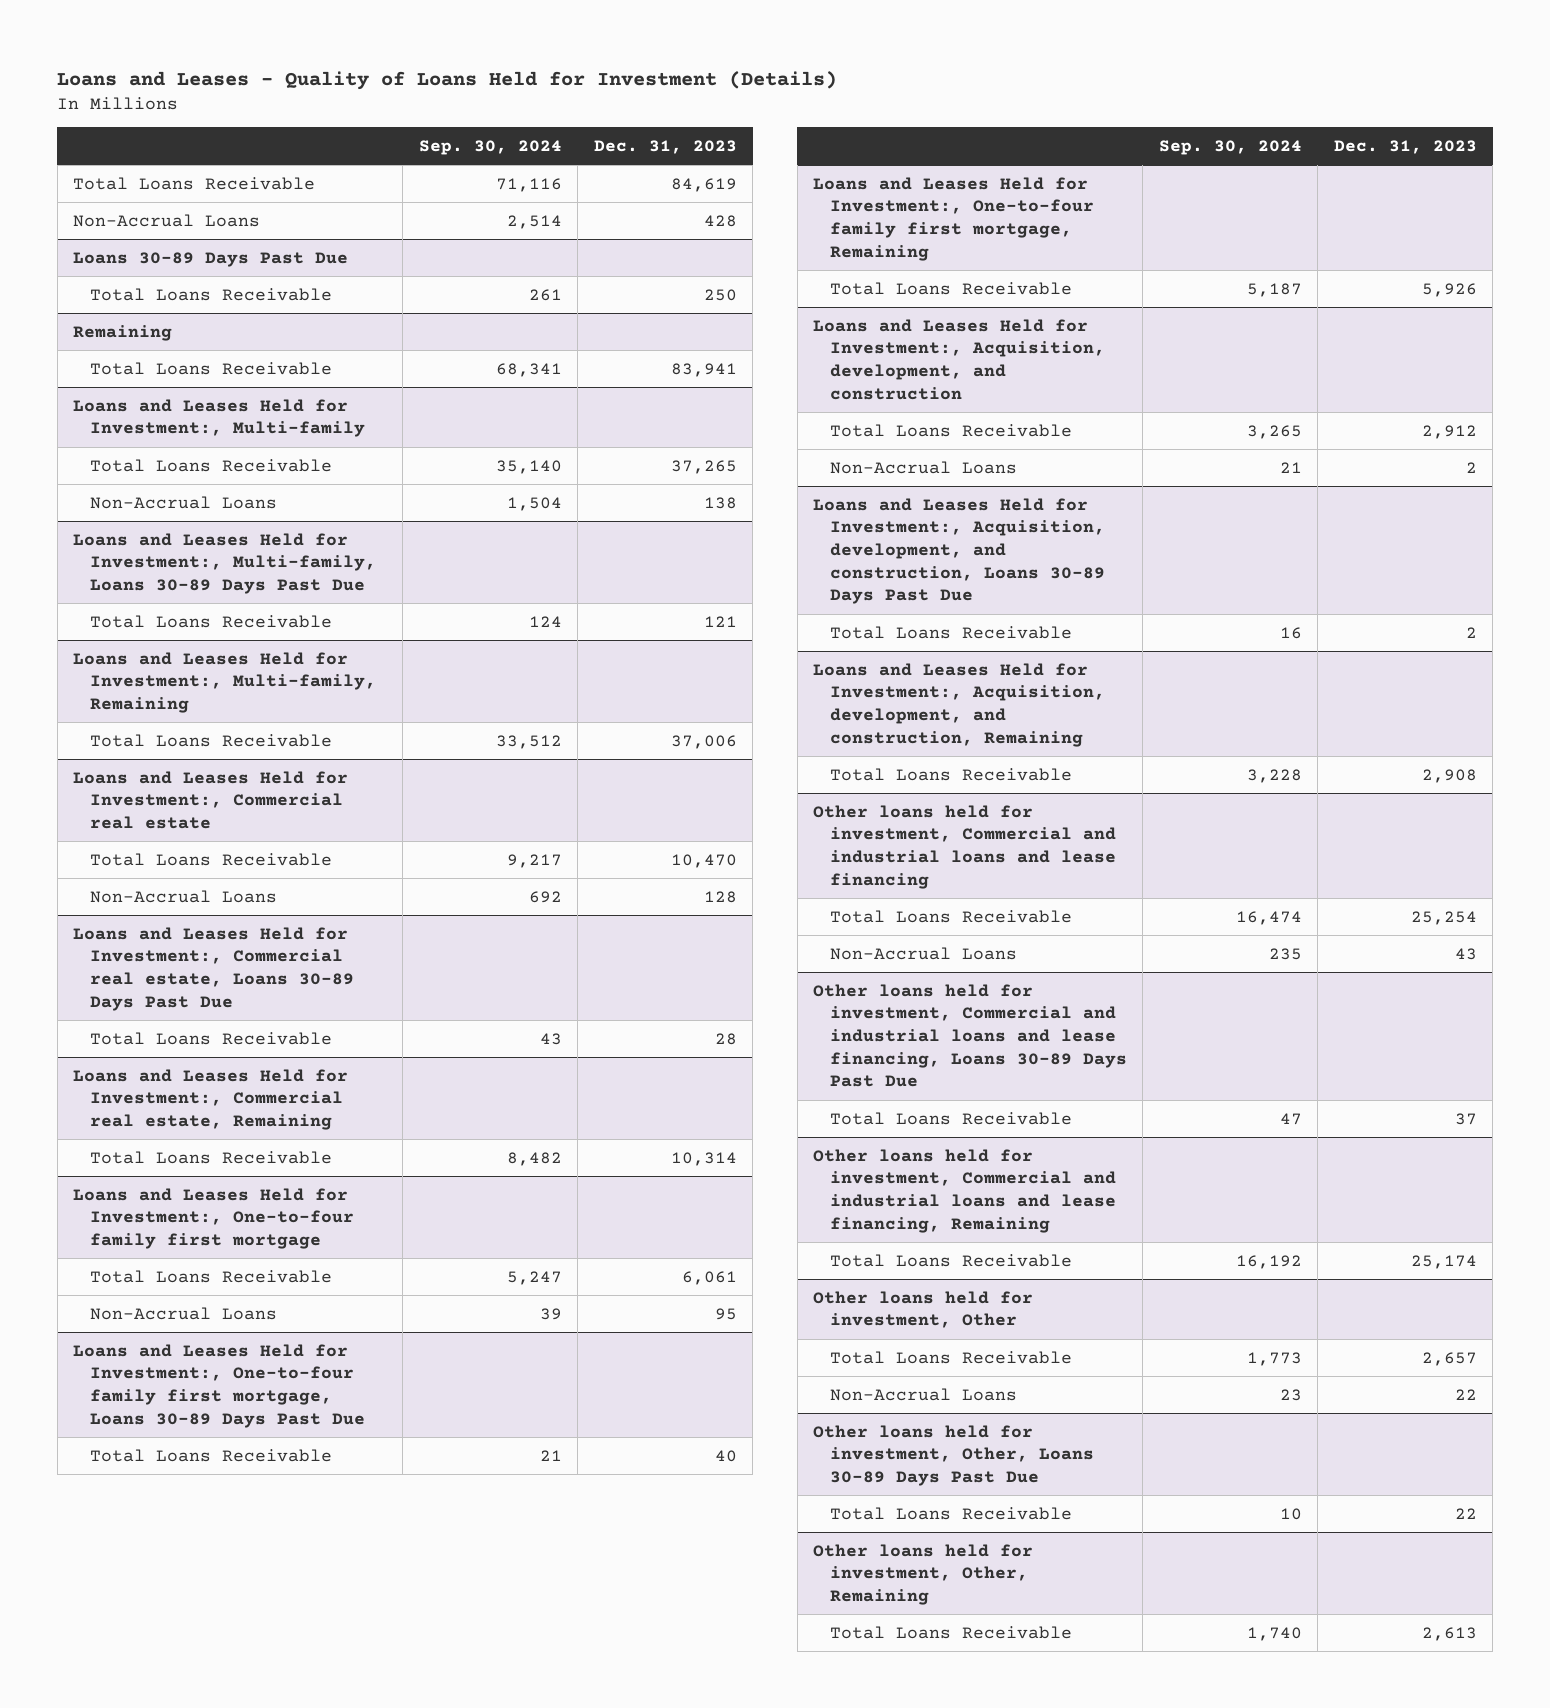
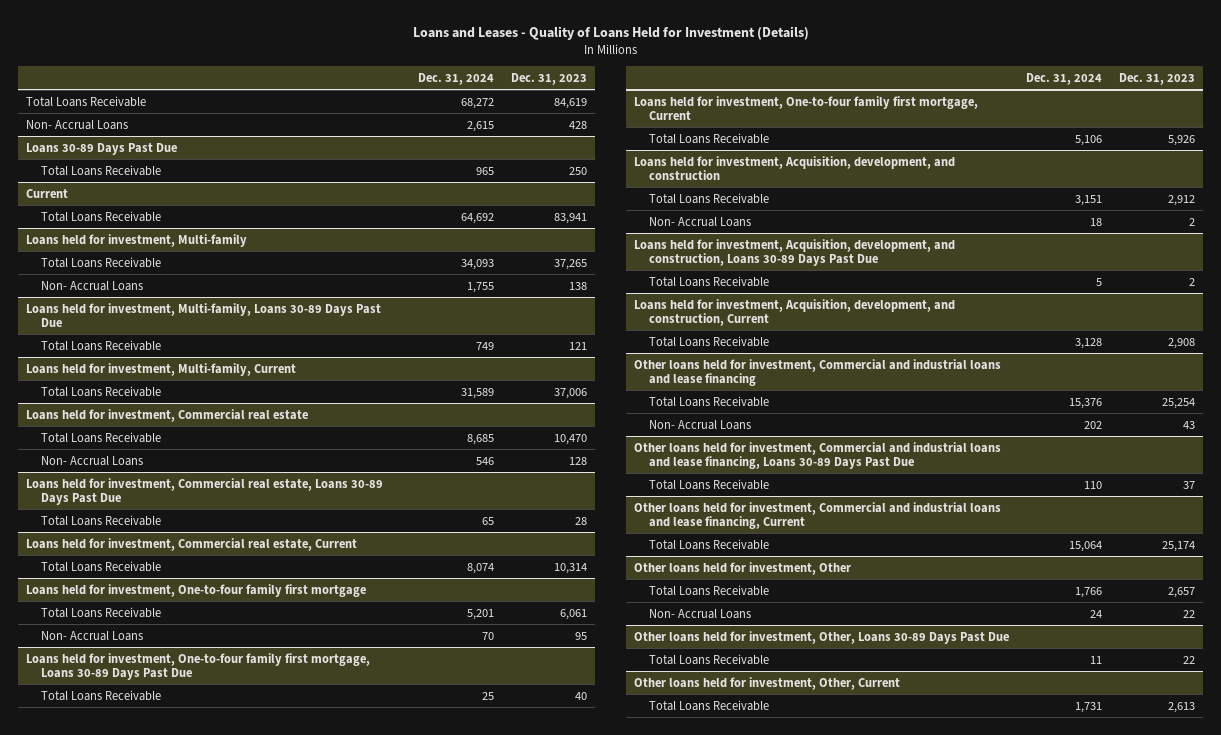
- | Sep. 30, 2024 | Dec. 31, 2023
+ | Dec. 31, 2024 | Dec. 31, 2023
- Non-Accrual Loans | 2,514 | 428
+ Non- Accrual Loans | 2,615 | 428
- Remaining
+ Current
- Loans and Leases Held for Investment:, Multi-family
+ Loans held for investment, Multi-family
- Non-Accrual Loans | 1,504 | 138
- Loans and Leases Held for Investment:, Multi-family, Loans 30-89 Days Past Due
+ Non- Accrual Loans | 1,755 | 138
+ Loans held for investment, Multi-family, Loans 30-89 Days Past Due
- Loans and Leases Held for Investment:, Multi-family, Remaining
+ Loans held for investment, Multi-family, Current
- Loans and Leases Held for Investment:, Commercial real estate
+ Loans held for investment, Commercial real estate
- Non-Accrual Loans | 692 | 128
- Loans and Leases Held for Investment:, Commercial real estate, Loans 30-89 Days Past Due
+ Non- Accrual Loans | 546 | 128
+ Loans held for investment, Commercial real estate, Loans 30-89 Days Past Due
- Loans and Leases Held for Investment:, Commercial real estate, Remaining
+ Loans held for investment, Commercial real estate, Current
- Loans and Leases Held for Investment:, One-to-four family first mortgage
+ Loans held for investment, One-to-four family first mortgage
- Non-Accrual Loans | 39 | 95
- Loans and Leases Held for Investment:, One-to-four family first mortgage, Loans 30-89 Days Past Due
+ Non- Accrual Loans | 70 | 95
+ Loans held for investment, One-to-four family first mortgage, Loans 30-89 Days Past Due
- Loans and Leases Held for Investment:, One-to-four family first mortgage, Remaining
+ Loans held for investment, One-to-four family first mortgage, Current
- Loans and Leases Held for Investment:, Acquisition, development, and construction
+ Loans held for investment, Acquisition, development, and construction
- Non-Accrual Loans | 21 | 2
- Loans and Leases Held for Investment:, Acquisition, development, and construction, Loans 30-89 Days Past Due
+ Non- Accrual Loans | 18 | 2
+ Loans held for investment, Acquisition, development, and construction, Loans 30-89 Days Past Due
- Loans and Leases Held for Investment:, Acquisition, development, and construction, Remaining
+ Loans held for investment, Acquisition, development, and construction, Current
@ Other loans held for investment, Commercial and industrial loans and lease financing
- Non-Accrual Loans | 235 | 43
+ Non- Accrual Loans | 202 | 43
- Other loans held for investment, Commercial and industrial loans and lease financing, Remaining
+ Other loans held for investment, Commercial and industrial loans and lease financing, Current
@ Other loans held for investment, Other
- Non-Accrual Loans | 23 | 22
+ Non- Accrual Loans | 24 | 22
- Other loans held for investment, Other, Remaining
+ Other loans held for investment, Other, Current

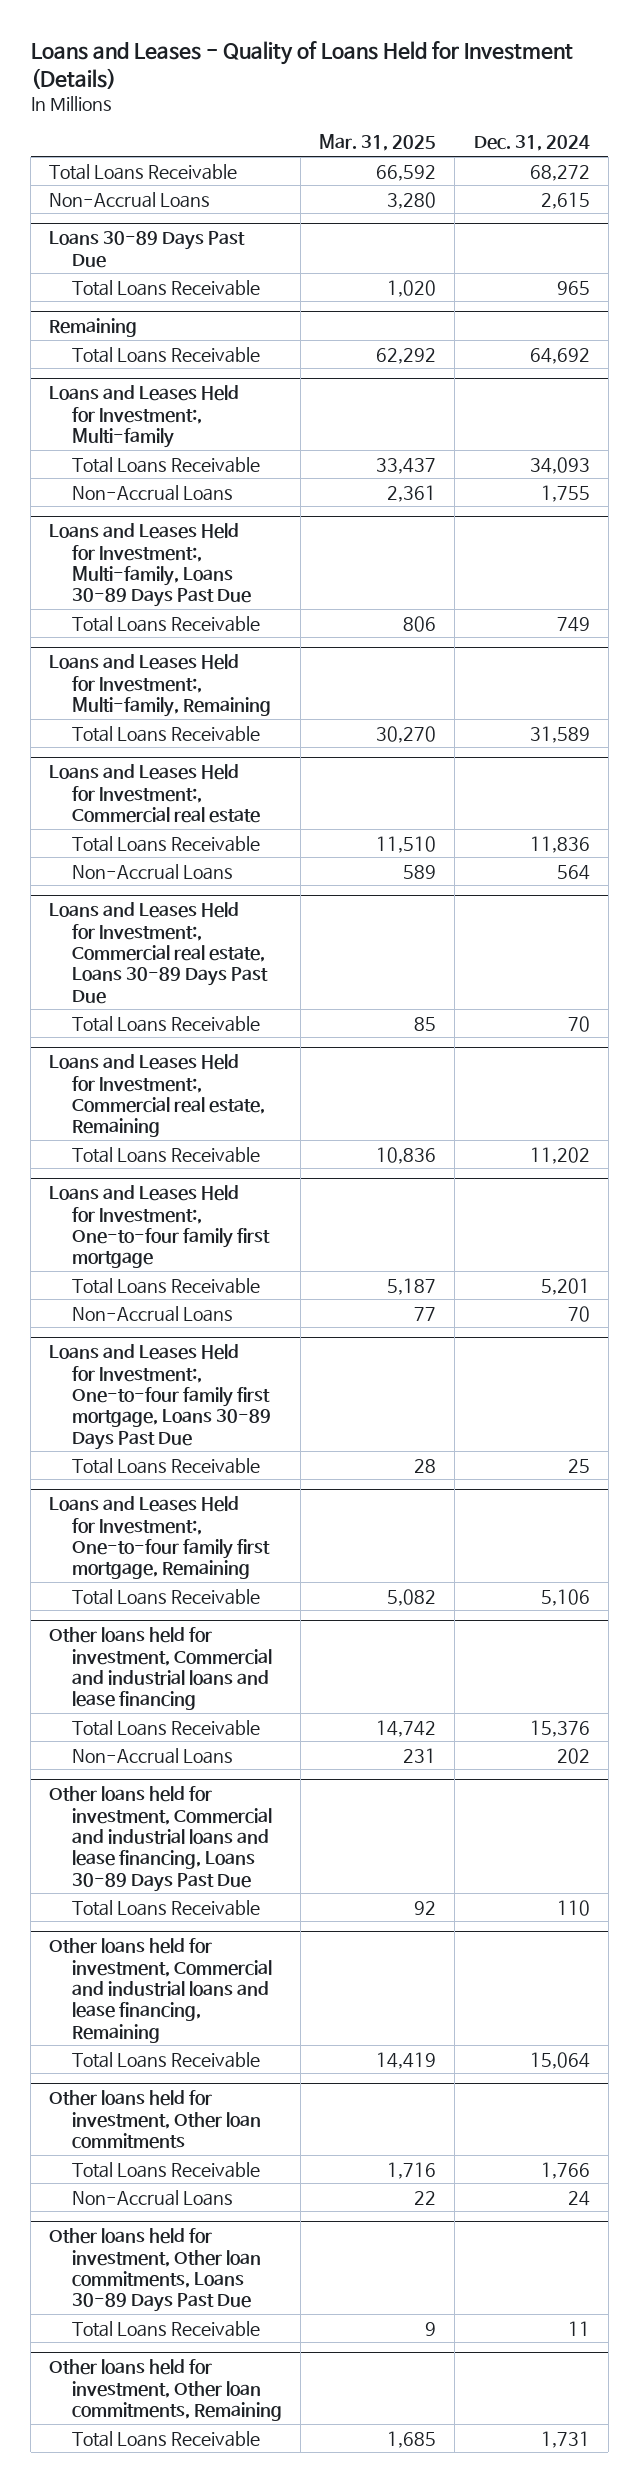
- | Dec. 31, 2024 | Dec. 31, 2023
+ | Mar. 31, 2025 | Dec. 31, 2024
- Non- Accrual Loans | 2,615 | 428
+ Non-Accrual Loans | 3,280 | 2,615
- Current
+ Remaining
- Loans held for investment, Multi-family
+ Loans and Leases Held for Investment:, Multi-family
- Non- Accrual Loans | 1,755 | 138
- Loans held for investment, Multi-family, Loans 30-89 Days Past Due
+ Non-Accrual Loans | 2,361 | 1,755
+ Loans and Leases Held for Investment:, Multi-family, Loans 30-89 Days Past Due
- Loans held for investment, Multi-family, Current
+ Loans and Leases Held for Investment:, Multi-family, Remaining
- Loans held for investment, Commercial real estate
- Total Loans Receivable | 8,685 | 10,470
- Non- Accrual Loans | 546 | 128
- Loans held for investment, Commercial real estate, Loans 30-89 Days Past Due
- Total Loans Receivable | 65 | 28
- Loans held for investment, Commercial real estate, Current
- Total Loans Receivable | 8,074 | 10,314
- Loans held for investment, One-to-four family first mortgage
+ Loans and Leases Held for Investment:, Commercial real estate
+ Total Loans Receivable | 11,510 | 11,836
+ Non-Accrual Loans | 589 | 564
+ Loans and Leases Held for Investment:, Commercial real estate, Loans 30-89 Days Past Due
+ Total Loans Receivable | 85 | 70
+ Loans and Leases Held for Investment:, Commercial real estate, Remaining
+ Total Loans Receivable | 10,836 | 11,202
+ Loans and Leases Held for Investment:, One-to-four family first mortgage
- Non- Accrual Loans | 70 | 95
- Loans held for investment, One-to-four family first mortgage, Loans 30-89 Days Past Due
+ Non-Accrual Loans | 77 | 70
+ Loans and Leases Held for Investment:, One-to-four family first mortgage, Loans 30-89 Days Past Due
- Loans held for investment, One-to-four family first mortgage, Current
+ Loans and Leases Held for Investment:, One-to-four family first mortgage, Remaining
- Loans held for investment, Acquisition, development, and construction
- Total Loans Receivable | 3,151 | 2,912
- Non- Accrual Loans | 18 | 2
- Loans held for investment, Acquisition, development, and construction, Loans 30-89 Days Past Due
- Total Loans Receivable | 5 | 2
- Loans held for investment, Acquisition, development, and construction, Current
- Total Loans Receivable | 3,128 | 2,908
@ Other loans held for investment, Commercial and industrial loans and lease financing
- Non- Accrual Loans | 202 | 43
+ Non-Accrual Loans | 231 | 202
- Other loans held for investment, Commercial and industrial loans and lease financing, Current
+ Other loans held for investment, Commercial and industrial loans and lease financing, Remaining
- Other loans held for investment, Other
+ Other loans held for investment, Other loan commitments
- Non- Accrual Loans | 24 | 22
- Other loans held for investment, Other, Loans 30-89 Days Past Due
+ Non-Accrual Loans | 22 | 24
+ Other loans held for investment, Other loan commitments, Loans 30-89 Days Past Due
- Other loans held for investment, Other, Current
+ Other loans held for investment, Other loan commitments, Remaining

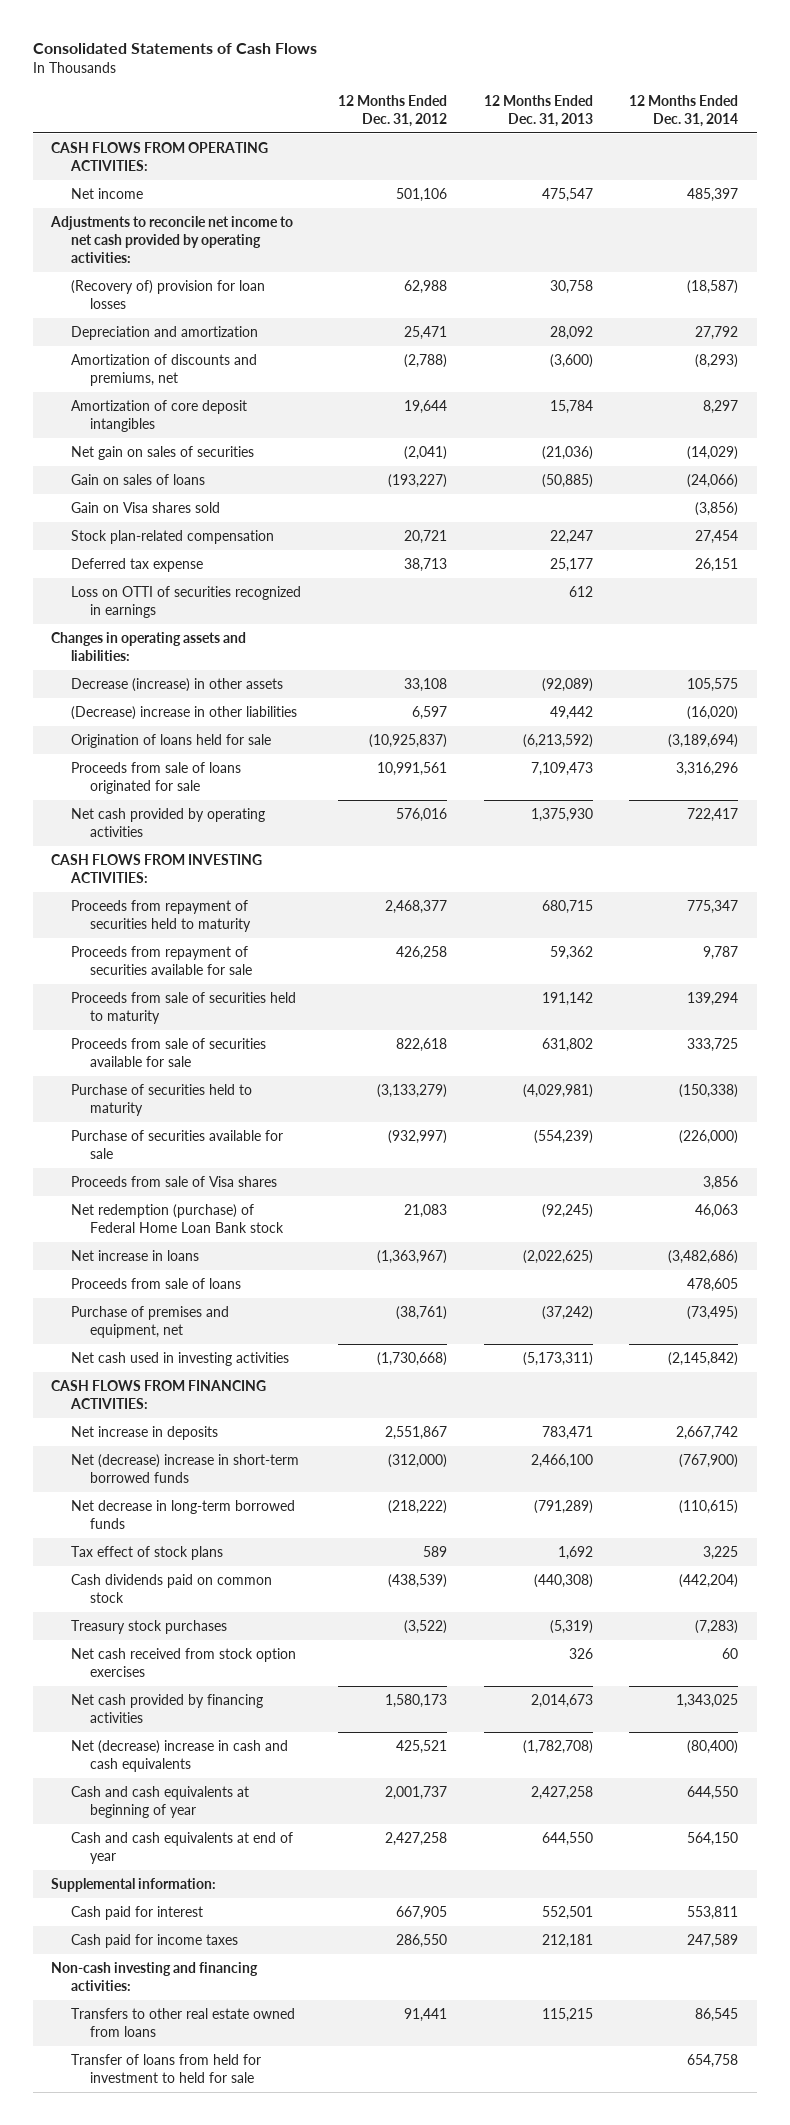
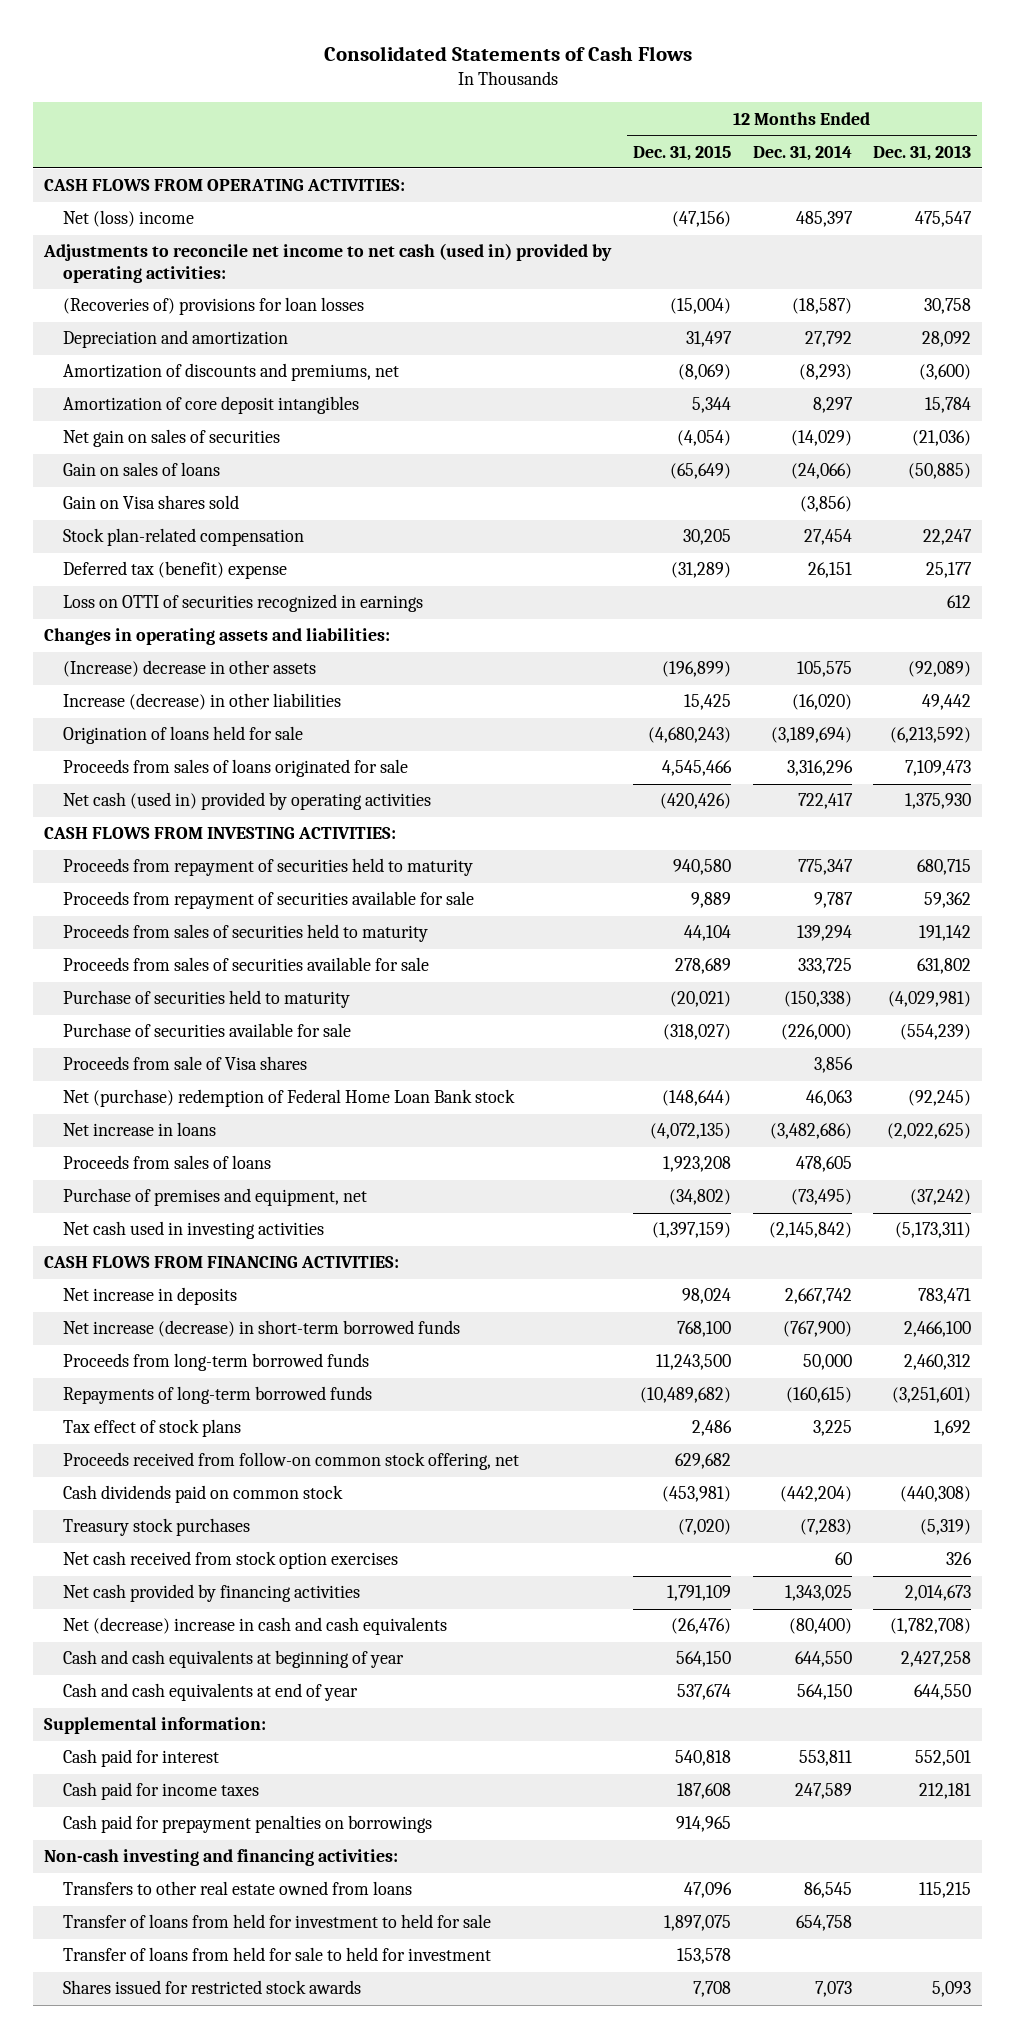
- | 12 Months Ended Dec. 31, 2012 | 12 Months Ended Dec. 31, 2013 | 12 Months Ended Dec. 31, 2014
+ | 12 Months Ended Dec. 31, 2015 | 12 Months Ended Dec. 31, 2014 | 12 Months Ended Dec. 31, 2013
- Net income | 501,106 | 475,547 | 485,397
- Adjustments to reconcile net income to net cash provided by operating activities:
- (Recovery of) provision for loan losses | 62,988 | 30,758 | (18,587)
+ Net (loss) income | (47,156) | 485,397 | 475,547
+ Adjustments to reconcile net income to net cash (used in) provided by operating activities:
+ (Recoveries of) provisions for loan losses | (15,004) | (18,587) | 30,758
- Deferred tax expense | 38,713 | 25,177 | 26,151
+ Deferred tax (benefit) expense | (31,289) | 26,151 | 25,177
- Decrease (increase) in other assets | 33,108 | (92,089) | 105,575
- (Decrease) increase in other liabilities | 6,597 | 49,442 | (16,020)
+ (Increase) decrease in other assets | (196,899) | 105,575 | (92,089)
+ Increase (decrease) in other liabilities | 15,425 | (16,020) | 49,442
- Proceeds from sale of loans originated for sale | 10,991,561 | 7,109,473 | 3,316,296
- Net cash provided by operating activities | 576,016 | 1,375,930 | 722,417
+ Proceeds from sales of loans originated for sale | 4,545,466 | 3,316,296 | 7,109,473
+ Net cash (used in) provided by operating activities | (420,426) | 722,417 | 1,375,930
- Proceeds from sale of securities held to maturity | | 191,142 | 139,294
- Proceeds from sale of securities available for sale | 822,618 | 631,802 | 333,725
+ Proceeds from sales of securities held to maturity | 44,104 | 139,294 | 191,142
+ Proceeds from sales of securities available for sale | 278,689 | 333,725 | 631,802
- Net redemption (purchase) of Federal Home Loan Bank stock | 21,083 | (92,245) | 46,063
+ Net (purchase) redemption of Federal Home Loan Bank stock | (148,644) | 46,063 | (92,245)
- Proceeds from sale of loans | | | 478,605
+ Proceeds from sales of loans | 1,923,208 | 478,605 |
- Net (decrease) increase in short-term borrowed funds | (312,000) | 2,466,100 | (767,900)
- Net decrease in long-term borrowed funds | (218,222) | (791,289) | (110,615)
+ Net increase (decrease) in short-term borrowed funds | 768,100 | (767,900) | 2,466,100
+ Proceeds from long-term borrowed funds | 11,243,500 | 50,000 | 2,460,312
+ Repayments of long-term borrowed funds | (10,489,682) | (160,615) | (3,251,601)
+ Proceeds received from follow-on common stock offering, net | 629,682 | |
+ Cash paid for prepayment penalties on borrowings | 914,965 | |
+ Transfer of loans from held for sale to held for investment | 153,578 | |
+ Shares issued for restricted stock awards | 7,708 | 7,073 | 5,093

